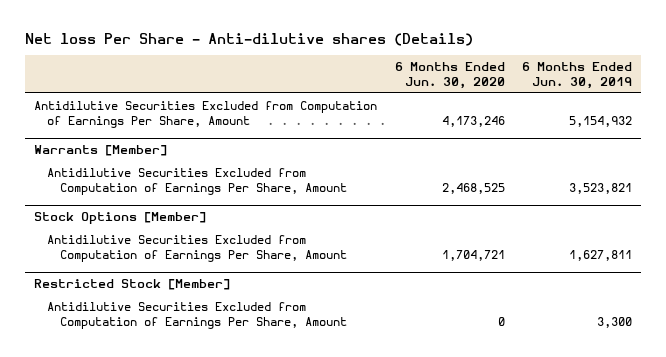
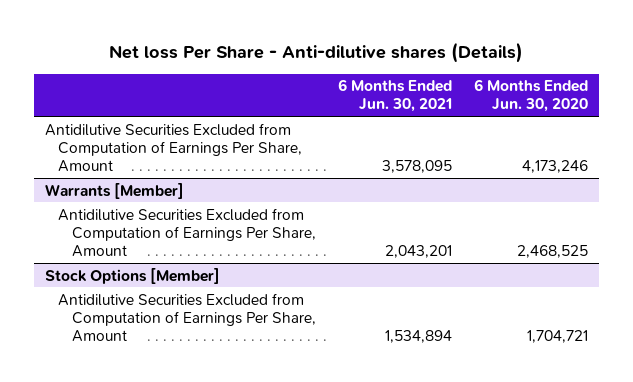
- | 6 Months Ended Jun. 30, 2020 | 6 Months Ended Jun. 30, 2019
+ | 6 Months Ended Jun. 30, 2021 | 6 Months Ended Jun. 30, 2020
- Restricted Stock [Member]
- Antidilutive Securities Excluded from Computation of Earnings Per Share, Amount | 0 | 3,300

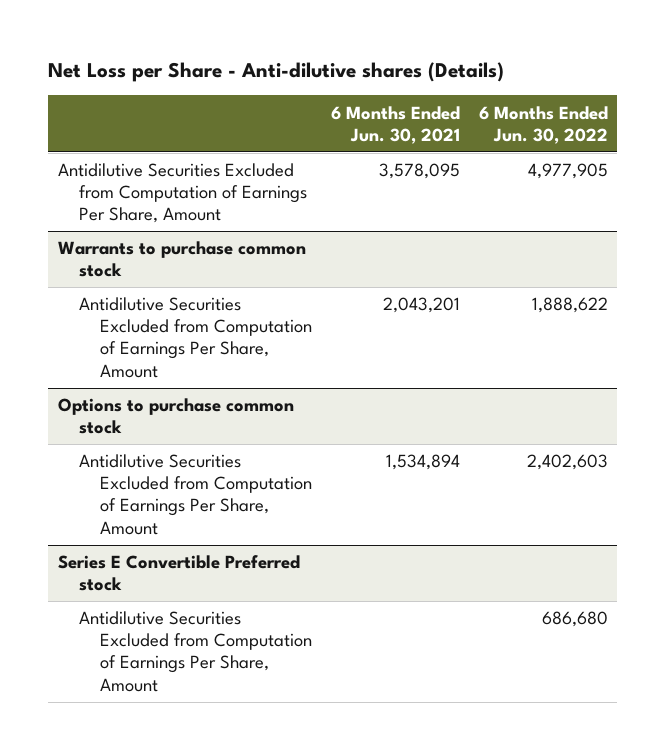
- Net loss Per Share - Anti-dilutive shares (Details)
+ Net Loss per Share - Anti-dilutive shares (Details)
- | 6 Months Ended Jun. 30, 2021 | 6 Months Ended Jun. 30, 2020
+ | 6 Months Ended Jun. 30, 2021 | 6 Months Ended Jun. 30, 2022
- Warrants [Member]
+ Warrants to purchase common stock
- Stock Options [Member]
+ Options to purchase common stock
+ Series E Convertible Preferred stock
+ Antidilutive Securities Excluded from Computation of Earnings Per Share, Amount | | 686,680

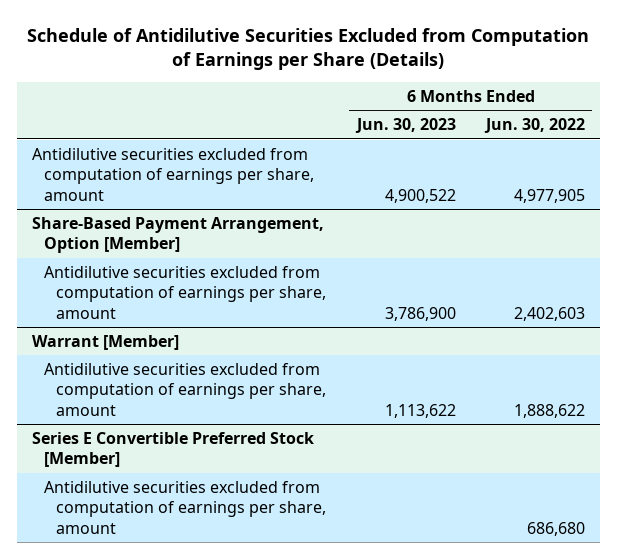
- Net Loss per Share - Anti-dilutive shares (Details)
+ Schedule of Antidilutive Securities Excluded from Computation of Earnings per Share (Details)
- | 6 Months Ended Jun. 30, 2021 | 6 Months Ended Jun. 30, 2022
+ | 6 Months Ended Jun. 30, 2023 | 6 Months Ended Jun. 30, 2022
- Antidilutive Securities Excluded from Computation of Earnings Per Share, Amount | 3,578,095 | 4,977,905
- Warrants to purchase common stock
- Antidilutive Securities Excluded from Computation of Earnings Per Share, Amount | 2,043,201 | 1,888,622
- Options to purchase common stock
- Antidilutive Securities Excluded from Computation of Earnings Per Share, Amount | 1,534,894 | 2,402,603
- Series E Convertible Preferred stock
- Antidilutive Securities Excluded from Computation of Earnings Per Share, Amount | | 686,680
+ Antidilutive securities excluded from computation of earnings per share, amount | 4,900,522 | 4,977,905
+ Share-Based Payment Arrangement, Option [Member]
+ Antidilutive securities excluded from computation of earnings per share, amount | 3,786,900 | 2,402,603
+ Warrant [Member]
+ Antidilutive securities excluded from computation of earnings per share, amount | 1,113,622 | 1,888,622
+ Series E Convertible Preferred Stock [Member]
+ Antidilutive securities excluded from computation of earnings per share, amount | | 686,680

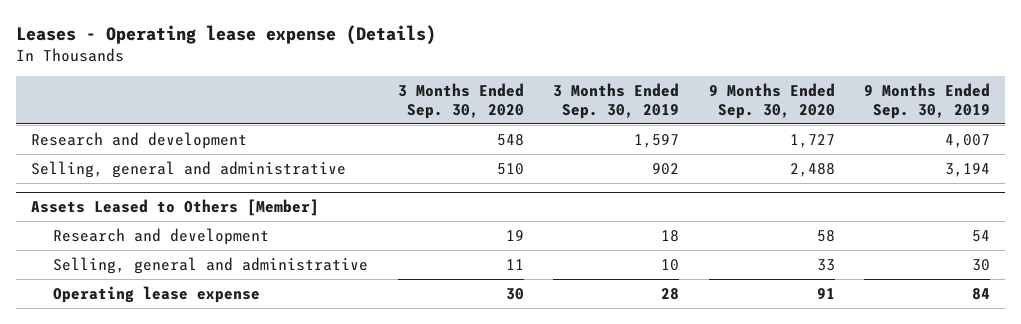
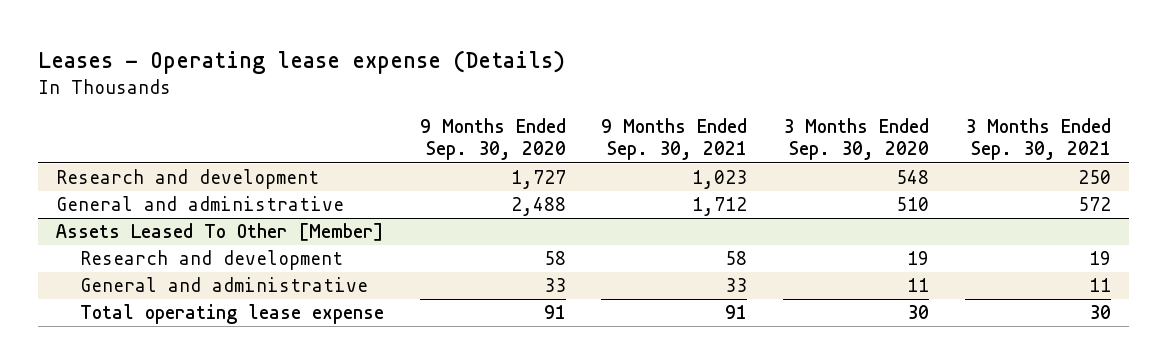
- | 3 Months Ended Sep. 30, 2020 | 3 Months Ended Sep. 30, 2019 | 9 Months Ended Sep. 30, 2020 | 9 Months Ended Sep. 30, 2019
+ | 9 Months Ended Sep. 30, 2020 | 9 Months Ended Sep. 30, 2021 | 3 Months Ended Sep. 30, 2020 | 3 Months Ended Sep. 30, 2021
- Selling, general and administrative | 510 | 902 | 2,488 | 3,194
- Assets Leased to Others [Member]
+ General and administrative | 2,488 | 1,712 | 510 | 572
+ Assets Leased To Other [Member]
- Selling, general and administrative | 11 | 10 | 33 | 30
- Operating lease expense | 30 | 28 | 91 | 84
+ General and administrative | 33 | 33 | 11 | 11
+ Total operating lease expense | 91 | 91 | 30 | 30

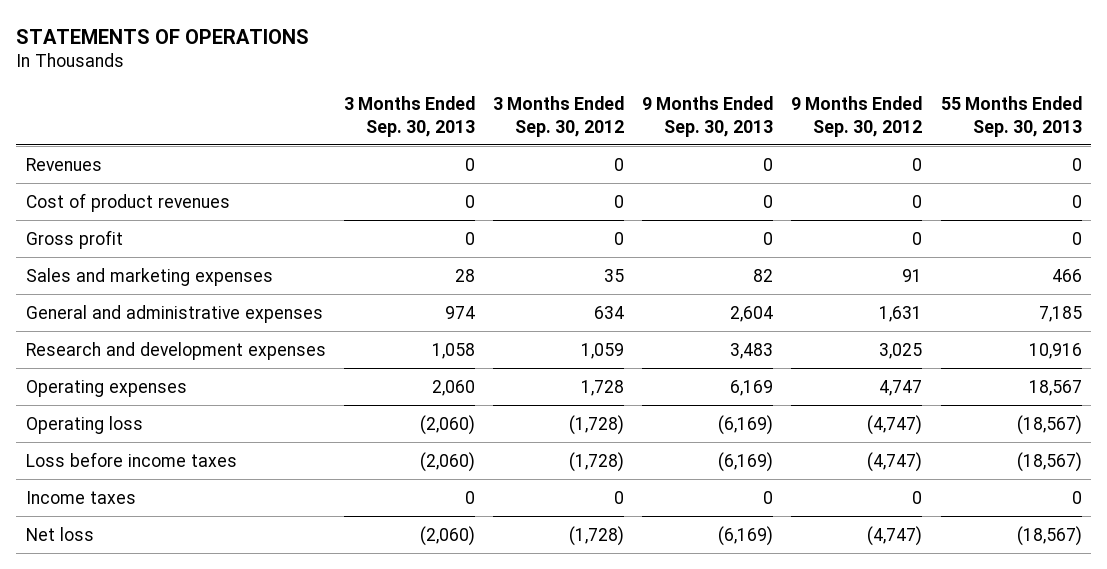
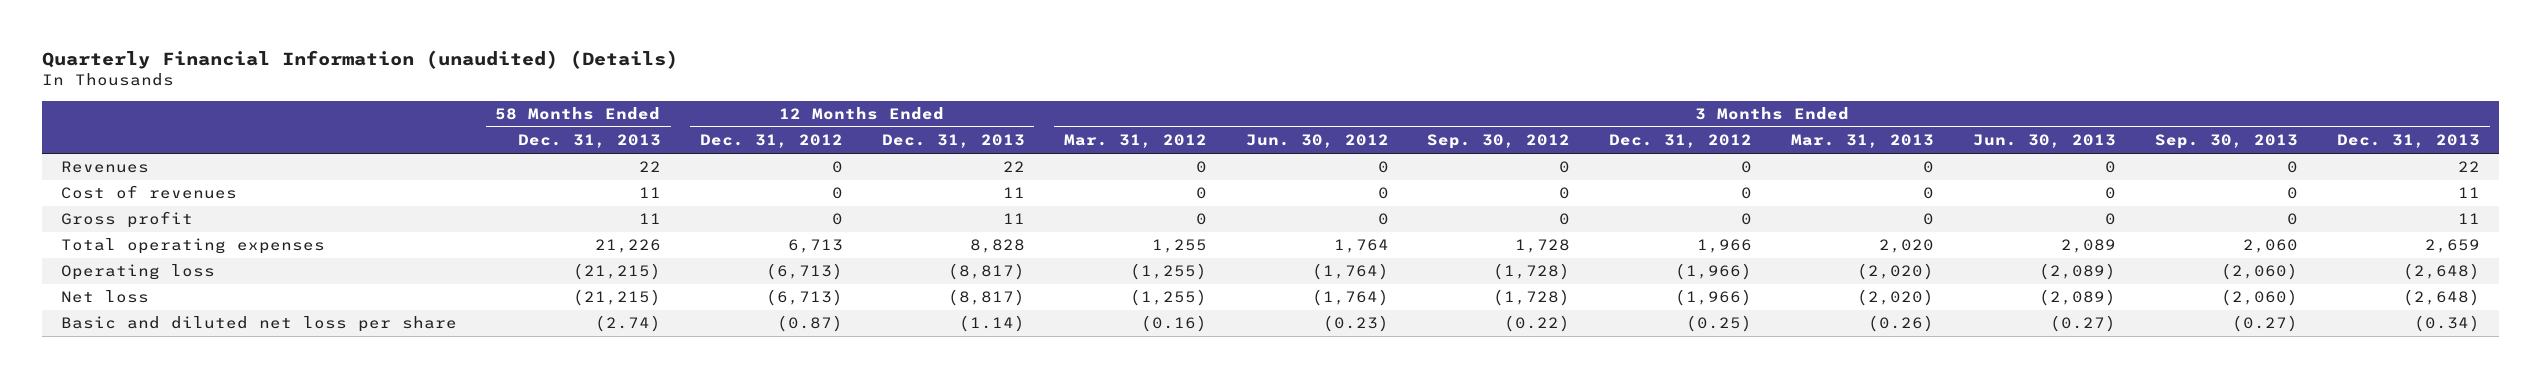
- STATEMENTS OF OPERATIONS
+ Quarterly Financial Information (unaudited) (Details)
- | 3 Months Ended Sep. 30, 2013 | 3 Months Ended Sep. 30, 2012 | 9 Months Ended Sep. 30, 2013 | 9 Months Ended Sep. 30, 2012 | 55 Months Ended Sep. 30, 2013
+ | 58 Months Ended Dec. 31, 2013 | 12 Months Ended Dec. 31, 2012 | 12 Months Ended Dec. 31, 2013 | 3 Months Ended Mar. 31, 2012 | 3 Months Ended Jun. 30, 2012 | 3 Months Ended Sep. 30, 2012 | 3 Months Ended Dec. 31, 2012 | 3 Months Ended Mar. 31, 2013 | 3 Months Ended Jun. 30, 2013 | 3 Months Ended Sep. 30, 2013 | 3 Months Ended Dec. 31, 2013
- Cost of product revenues | 0 | 0 | 0 | 0 | 0
+ Cost of revenues | 11 | 0 | 11 | 0 | 0 | 0 | 0 | 0 | 0 | 0 | 11
- Sales and marketing expenses | 28 | 35 | 82 | 91 | 466
- General and administrative expenses | 974 | 634 | 2,604 | 1,631 | 7,185
- Research and development expenses | 1,058 | 1,059 | 3,483 | 3,025 | 10,916
- Operating expenses | 2,060 | 1,728 | 6,169 | 4,747 | 18,567
+ Total operating expenses | 21,226 | 6,713 | 8,828 | 1,255 | 1,764 | 1,728 | 1,966 | 2,020 | 2,089 | 2,060 | 2,659
- Loss before income taxes | (2,060) | (1,728) | (6,169) | (4,747) | (18,567)
- Income taxes | 0 | 0 | 0 | 0 | 0
+ Basic and diluted net loss per share | (2.74) | (0.87) | (1.14) | (0.16) | (0.23) | (0.22) | (0.25) | (0.26) | (0.27) | (0.27) | (0.34)

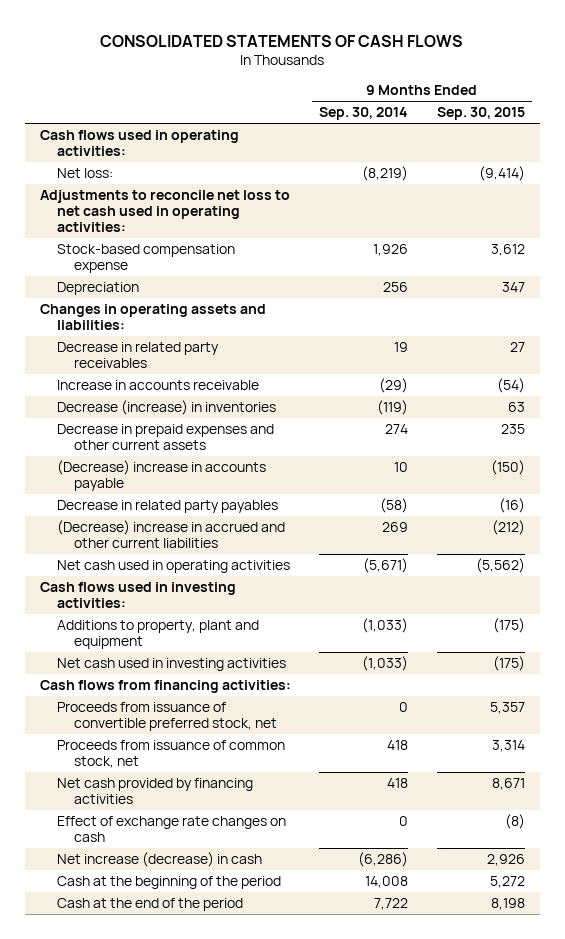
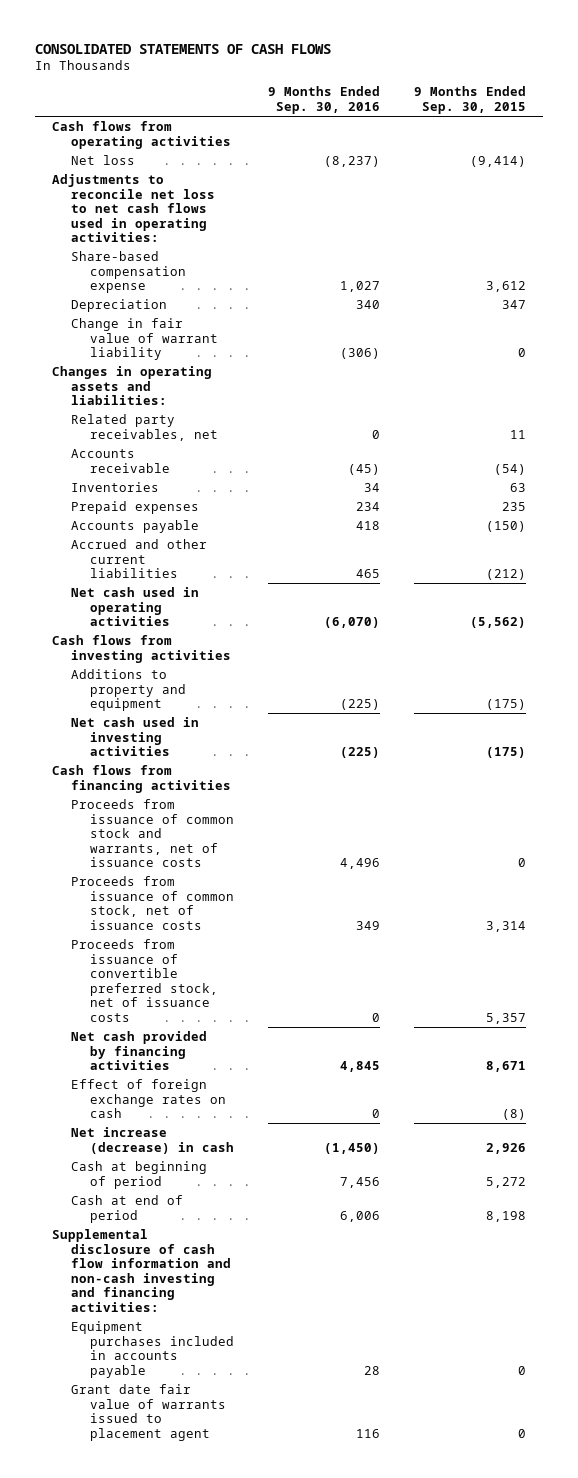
- | 9 Months Ended Sep. 30, 2014 | 9 Months Ended Sep. 30, 2015
+ | 9 Months Ended Sep. 30, 2016 | 9 Months Ended Sep. 30, 2015
- Cash flows used in operating activities:
- Net loss: | (8,219) | (9,414)
- Adjustments to reconcile net loss to net cash used in operating activities:
- Stock-based compensation expense | 1,926 | 3,612
+ Cash flows from operating activities
+ Net loss | (8,237) | (9,414)
+ Adjustments to reconcile net loss to net cash flows used in operating activities:
+ Share-based compensation expense | 1,027 | 3,612
+ Change in fair value of warrant liability | (306) | 0
- Decrease in related party receivables | 19 | 27
- Increase in accounts receivable | (29) | (54)
- Decrease (increase) in inventories | (119) | 63
- Decrease in prepaid expenses and other current assets | 274 | 235
- (Decrease) increase in accounts payable | 10 | (150)
- Decrease in related party payables | (58) | (16)
- (Decrease) increase in accrued and other current liabilities | 269 | (212)
+ Related party receivables, net | 0 | 11
+ Accounts receivable | (45) | (54)
+ Inventories | 34 | 63
+ Prepaid expenses | 234 | 235
+ Accounts payable | 418 | (150)
+ Accrued and other current liabilities | 465 | (212)
- Cash flows used in investing activities:
- Additions to property, plant and equipment | (1,033) | (175)
+ Cash flows from investing activities
+ Additions to property and equipment | (225) | (175)
- Cash flows from financing activities:
- Proceeds from issuance of convertible preferred stock, net | 0 | 5,357
- Proceeds from issuance of common stock, net | 418 | 3,314
+ Cash flows from financing activities
+ Proceeds from issuance of common stock and warrants, net of issuance costs | 4,496 | 0
+ Proceeds from issuance of common stock, net of issuance costs | 349 | 3,314
+ Proceeds from issuance of convertible preferred stock, net of issuance costs | 0 | 5,357
- Effect of exchange rate changes on cash | 0 | (8)
+ Effect of foreign exchange rates on cash | 0 | (8)
- Cash at the beginning of the period | 14,008 | 5,272
- Cash at the end of the period | 7,722 | 8,198
+ Cash at beginning of period | 7,456 | 5,272
+ Cash at end of period | 6,006 | 8,198
+ Supplemental disclosure of cash flow information and non-cash investing and financing activities:
+ Equipment purchases included in accounts payable | 28 | 0
+ Grant date fair value of warrants issued to placement agent | 116 | 0

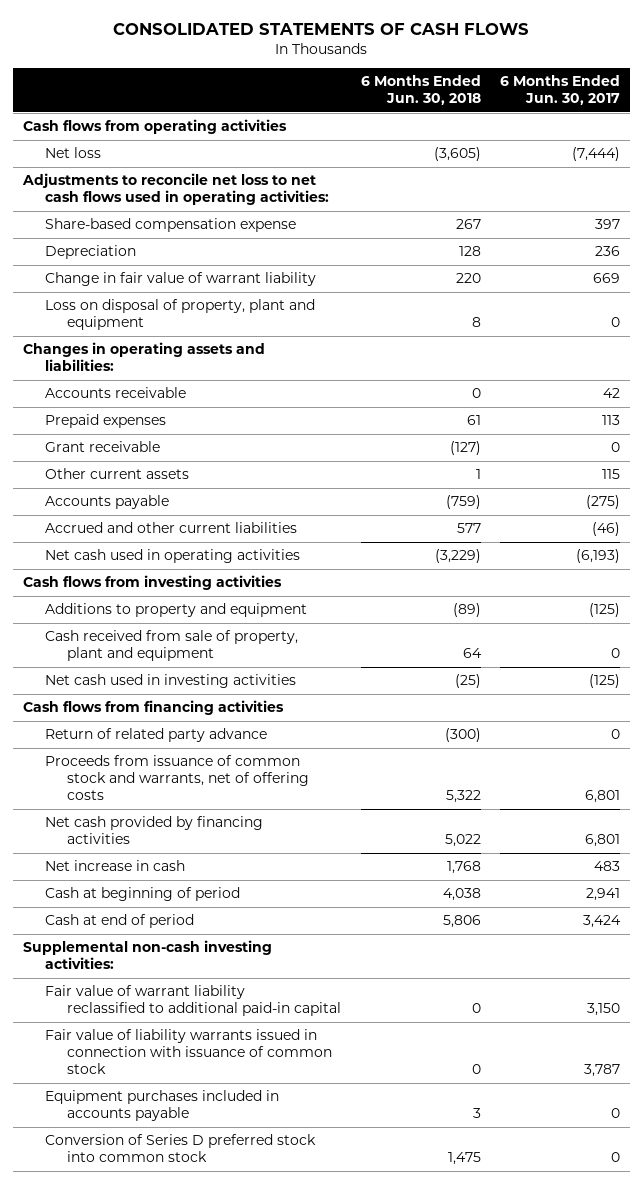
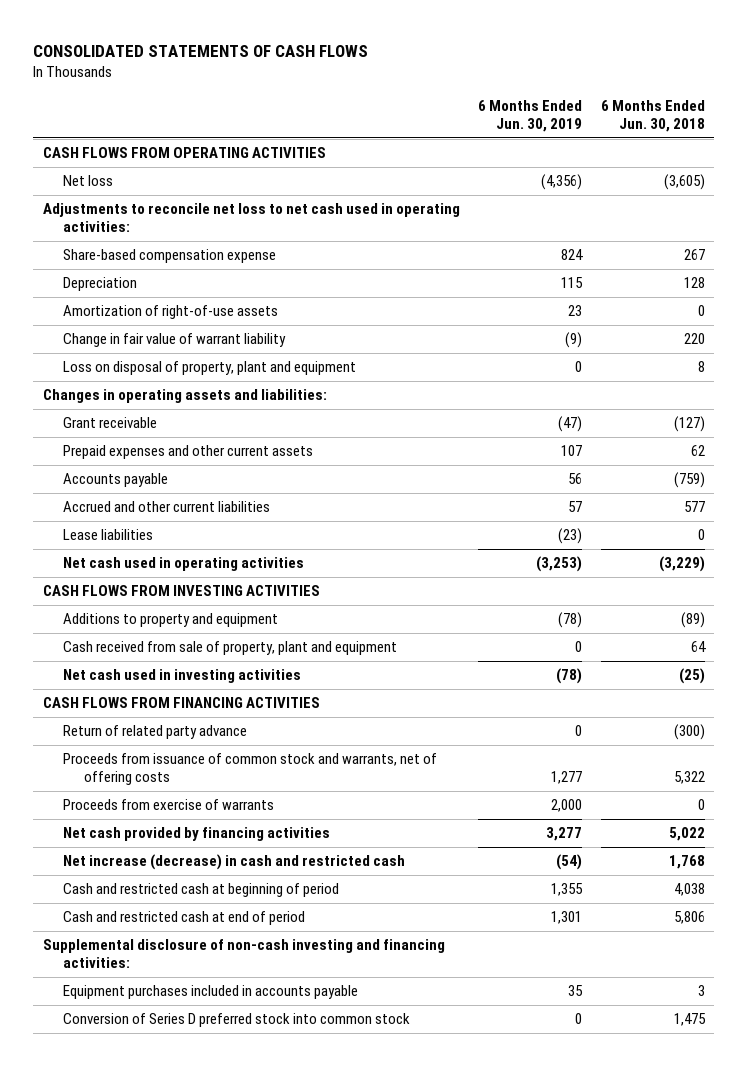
- | 6 Months Ended Jun. 30, 2018 | 6 Months Ended Jun. 30, 2017
+ | 6 Months Ended Jun. 30, 2019 | 6 Months Ended Jun. 30, 2018
- Cash flows from operating activities
+ CASH FLOWS FROM OPERATING ACTIVITIES
- Adjustments to reconcile net loss to net cash flows used in operating activities:
+ Adjustments to reconcile net loss to net cash used in operating activities:
+ Amortization of right-of-use assets | 23 | 0
- Accounts receivable | 0 | 42
- Prepaid expenses | 61 | 113
- Other current assets | 1 | 115
+ Prepaid expenses and other current assets | 107 | 62
+ Lease liabilities | (23) | 0
- Cash flows from investing activities
+ CASH FLOWS FROM INVESTING ACTIVITIES
- Cash flows from financing activities
+ CASH FLOWS FROM FINANCING ACTIVITIES
+ Proceeds from exercise of warrants | 2,000 | 0
- Net increase in cash | 1,768 | 483
- Cash at beginning of period | 4,038 | 2,941
- Cash at end of period | 5,806 | 3,424
- Supplemental non-cash investing activities:
- Fair value of warrant liability reclassified to additional paid-in capital | 0 | 3,150
- Fair value of liability warrants issued in connection with issuance of common stock | 0 | 3,787
+ Net increase (decrease) in cash and restricted cash | (54) | 1,768
+ Cash and restricted cash at beginning of period | 1,355 | 4,038
+ Cash and restricted cash at end of period | 1,301 | 5,806
+ Supplemental disclosure of non-cash investing and financing activities:

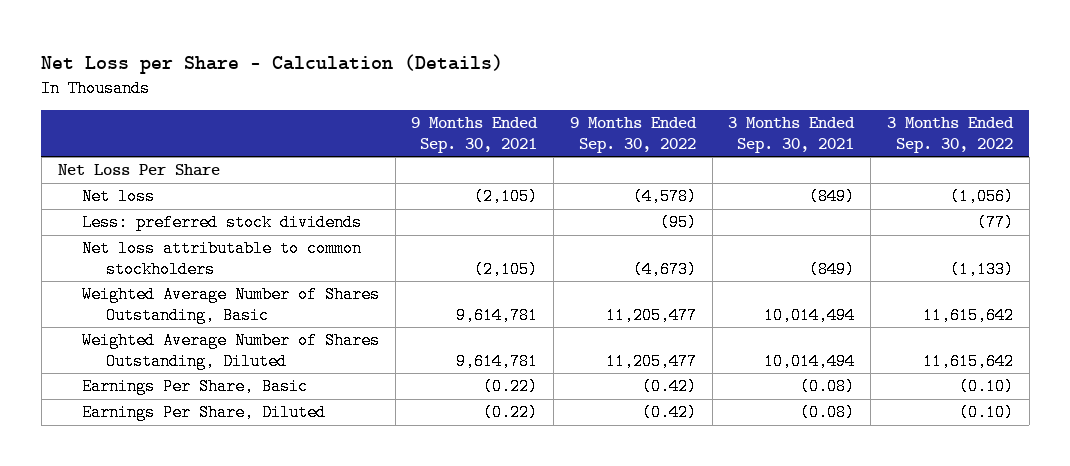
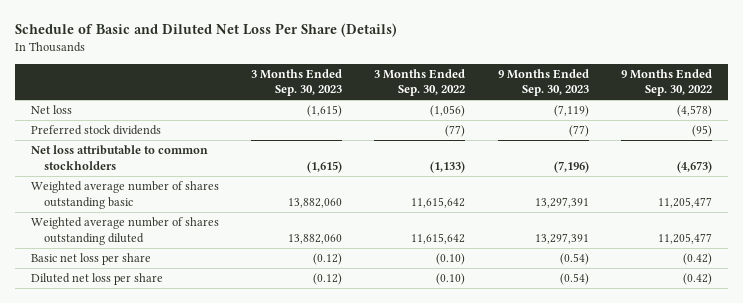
- Net Loss per Share - Calculation (Details)
+ Schedule of Basic and Diluted Net Loss Per Share (Details)
- | 9 Months Ended Sep. 30, 2021 | 9 Months Ended Sep. 30, 2022 | 3 Months Ended Sep. 30, 2021 | 3 Months Ended Sep. 30, 2022
+ | 3 Months Ended Sep. 30, 2023 | 3 Months Ended Sep. 30, 2022 | 9 Months Ended Sep. 30, 2023 | 9 Months Ended Sep. 30, 2022
- Net Loss Per Share
- Less: preferred stock dividends | | (95) | | (77)
+ Preferred stock dividends | | (77) | (77) | (95)
- Weighted Average Number of Shares Outstanding, Basic | 9,614,781 | 11,205,477 | 10,014,494 | 11,615,642
- Weighted Average Number of Shares Outstanding, Diluted | 9,614,781 | 11,205,477 | 10,014,494 | 11,615,642
- Earnings Per Share, Basic | (0.22) | (0.42) | (0.08) | (0.10)
- Earnings Per Share, Diluted | (0.22) | (0.42) | (0.08) | (0.10)
+ Weighted average number of shares outstanding basic | 13,882,060 | 11,615,642 | 13,297,391 | 11,205,477
+ Weighted average number of shares outstanding diluted | 13,882,060 | 11,615,642 | 13,297,391 | 11,205,477
+ Basic net loss per share | (0.12) | (0.10) | (0.54) | (0.42)
+ Diluted net loss per share | (0.12) | (0.10) | (0.54) | (0.42)

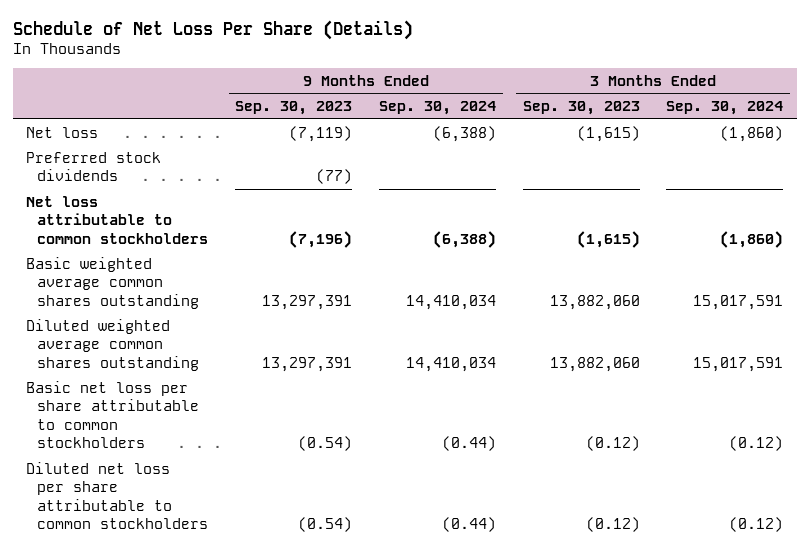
- Schedule of Basic and Diluted Net Loss Per Share (Details)
+ Schedule of Net Loss Per Share (Details)
- | 3 Months Ended Sep. 30, 2023 | 3 Months Ended Sep. 30, 2022 | 9 Months Ended Sep. 30, 2023 | 9 Months Ended Sep. 30, 2022
+ | 9 Months Ended Sep. 30, 2023 | 9 Months Ended Sep. 30, 2024 | 3 Months Ended Sep. 30, 2023 | 3 Months Ended Sep. 30, 2024
- Weighted average number of shares outstanding basic | 13,882,060 | 11,615,642 | 13,297,391 | 11,205,477
- Weighted average number of shares outstanding diluted | 13,882,060 | 11,615,642 | 13,297,391 | 11,205,477
- Basic net loss per share | (0.12) | (0.10) | (0.54) | (0.42)
- Diluted net loss per share | (0.12) | (0.10) | (0.54) | (0.42)
+ Basic weighted average common shares outstanding | 13,297,391 | 14,410,034 | 13,882,060 | 15,017,591
+ Diluted weighted average common shares outstanding | 13,297,391 | 14,410,034 | 13,882,060 | 15,017,591
+ Basic net loss per share attributable to common stockholders | (0.54) | (0.44) | (0.12) | (0.12)
+ Diluted net loss per share attributable to common stockholders | (0.54) | (0.44) | (0.12) | (0.12)

